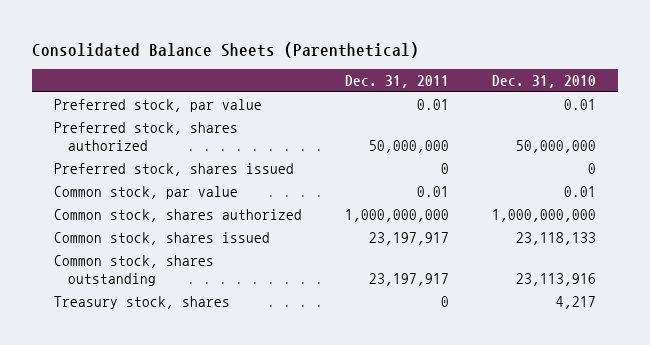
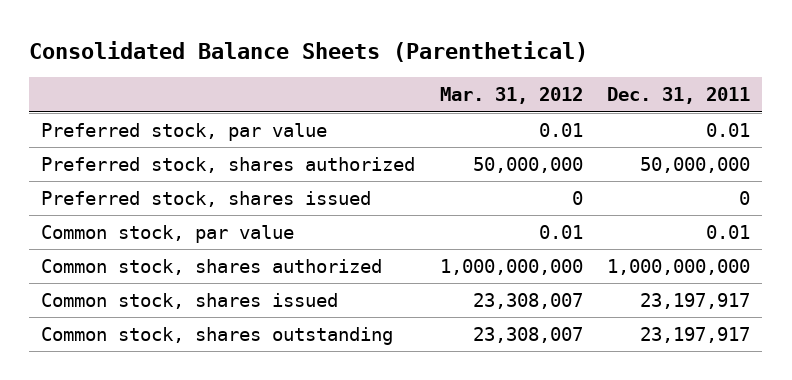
- | Dec. 31, 2011 | Dec. 31, 2010
+ | Mar. 31, 2012 | Dec. 31, 2011
- Treasury stock, shares | 0 | 4,217

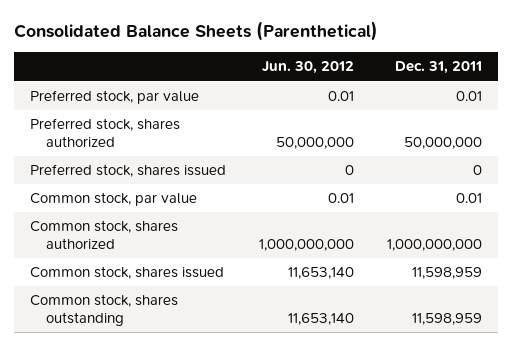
- | Mar. 31, 2012 | Dec. 31, 2011
+ | Jun. 30, 2012 | Dec. 31, 2011
- Common stock, shares issued | 23,308,007 | 23,197,917
- Common stock, shares outstanding | 23,308,007 | 23,197,917
+ Common stock, shares issued | 11,653,140 | 11,598,959
+ Common stock, shares outstanding | 11,653,140 | 11,598,959

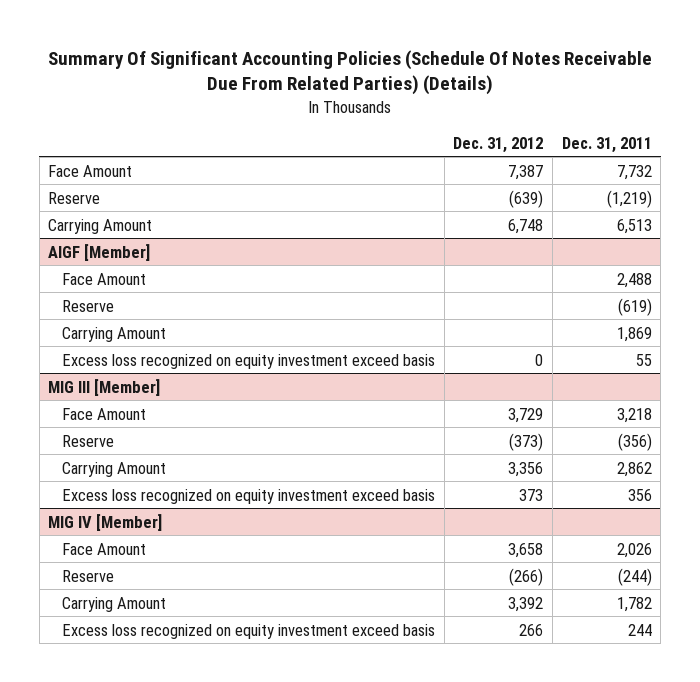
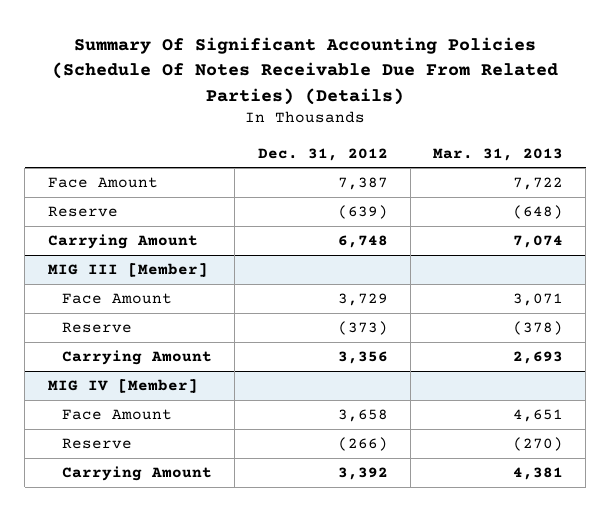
- | Dec. 31, 2012 | Dec. 31, 2011
+ | Dec. 31, 2012 | Mar. 31, 2013
- AIGF [Member]
- Face Amount | | 2,488
- Reserve | | (619)
- Carrying Amount | | 1,869
- Excess loss recognized on equity investment exceed basis | 0 | 55
@ MIG III [Member]
- Excess loss recognized on equity investment exceed basis | 373 | 356
@ MIG IV [Member]
- Excess loss recognized on equity investment exceed basis | 266 | 244

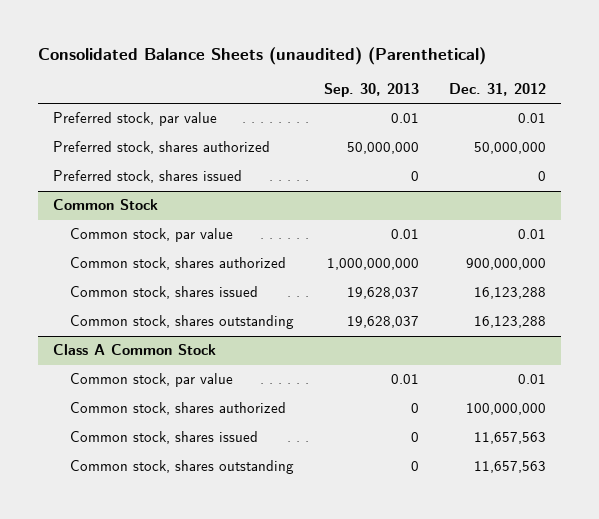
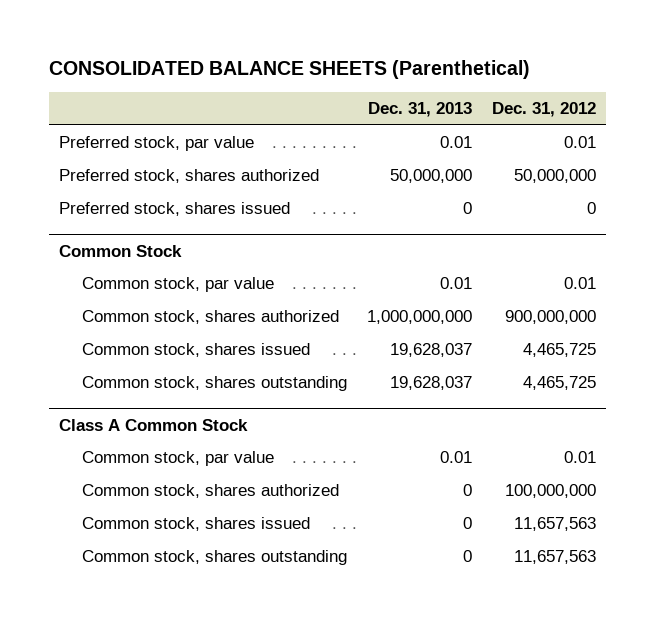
- Consolidated Balance Sheets (unaudited) (Parenthetical)
+ CONSOLIDATED BALANCE SHEETS (Parenthetical)
- | Sep. 30, 2013 | Dec. 31, 2012
+ | Dec. 31, 2013 | Dec. 31, 2012
@ Common Stock
- Common stock, shares issued | 19,628,037 | 16,123,288
- Common stock, shares outstanding | 19,628,037 | 16,123,288
+ Common stock, shares issued | 19,628,037 | 4,465,725
+ Common stock, shares outstanding | 19,628,037 | 4,465,725

